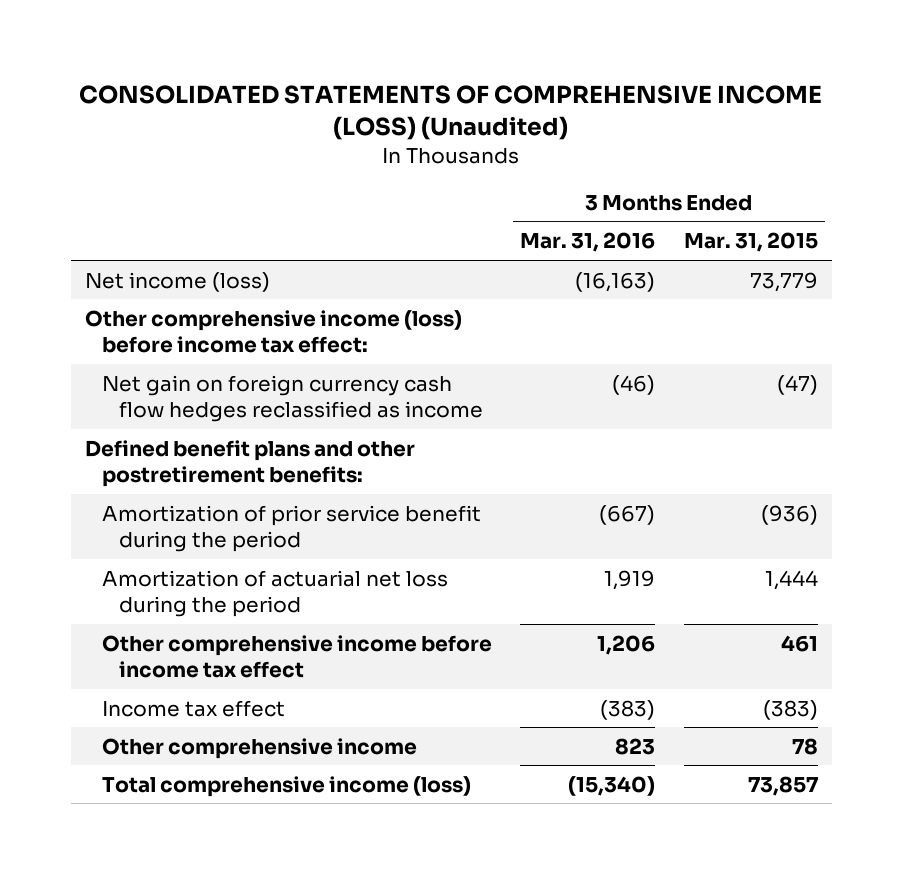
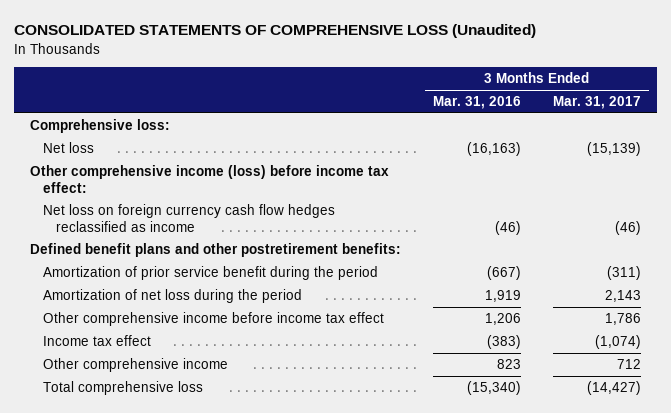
- CONSOLIDATED STATEMENTS OF COMPREHENSIVE INCOME (LOSS) (Unaudited)
+ CONSOLIDATED STATEMENTS OF COMPREHENSIVE LOSS (Unaudited)
- | 3 Months Ended Mar. 31, 2016 | 3 Months Ended Mar. 31, 2015
+ | 3 Months Ended Mar. 31, 2016 | 3 Months Ended Mar. 31, 2017
- Net income (loss) | (16,163) | 73,779
+ Comprehensive loss:
+ Net loss | (16,163) | (15,139)
- Net gain on foreign currency cash flow hedges reclassified as income | (46) | (47)
+ Net loss on foreign currency cash flow hedges reclassified as income | (46) | (46)
- Amortization of actuarial net loss during the period | 1,919 | 1,444
+ Amortization of net loss during the period | 1,919 | 2,143
- Total comprehensive income (loss) | (15,340) | 73,857
+ Total comprehensive loss | (15,340) | (14,427)

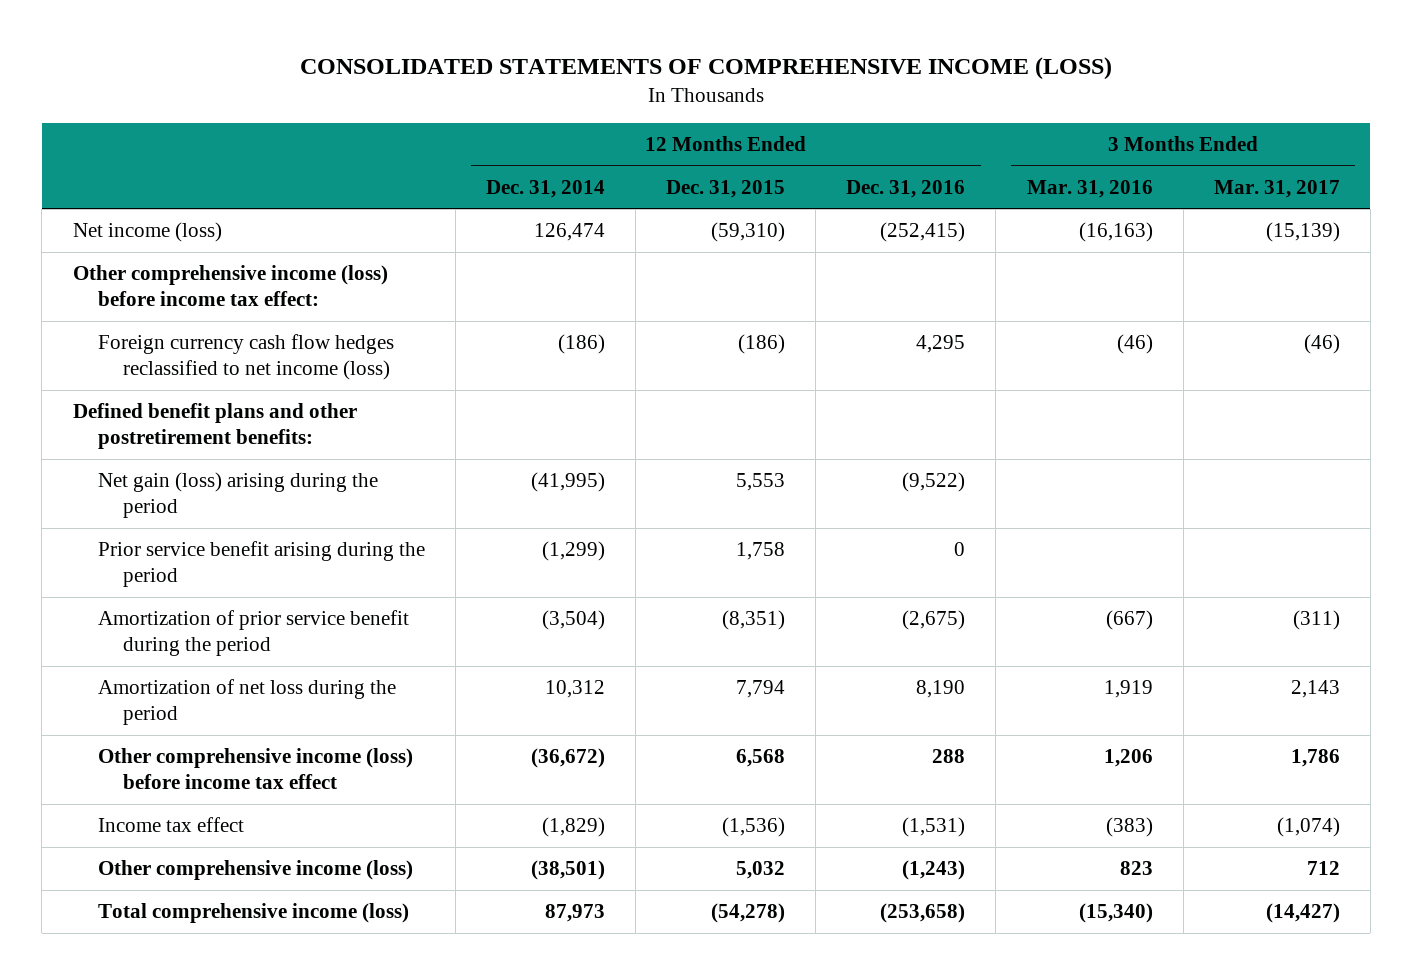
- CONSOLIDATED STATEMENTS OF COMPREHENSIVE LOSS (Unaudited)
+ CONSOLIDATED STATEMENTS OF COMPREHENSIVE INCOME (LOSS)
- | 3 Months Ended Mar. 31, 2016 | 3 Months Ended Mar. 31, 2017
+ | 12 Months Ended Dec. 31, 2014 | 12 Months Ended Dec. 31, 2015 | 12 Months Ended Dec. 31, 2016 | 3 Months Ended Mar. 31, 2016 | 3 Months Ended Mar. 31, 2017
- Comprehensive loss:
- Net loss | (16,163) | (15,139)
+ Net income (loss) | 126,474 | (59,310) | (252,415) | (16,163) | (15,139)
- Net loss on foreign currency cash flow hedges reclassified as income | (46) | (46)
+ Foreign currency cash flow hedges reclassified to net income (loss) | (186) | (186) | 4,295 | (46) | (46)
+ Net gain (loss) arising during the period | (41,995) | 5,553 | (9,522) | |
+ Prior service benefit arising during the period | (1,299) | 1,758 | 0 | |
- Other comprehensive income before income tax effect | 1,206 | 1,786
+ Other comprehensive income (loss) before income tax effect | (36,672) | 6,568 | 288 | 1,206 | 1,786
- Other comprehensive income | 823 | 712
- Total comprehensive loss | (15,340) | (14,427)
+ Other comprehensive income (loss) | (38,501) | 5,032 | (1,243) | 823 | 712
+ Total comprehensive income (loss) | 87,973 | (54,278) | (253,658) | (15,340) | (14,427)

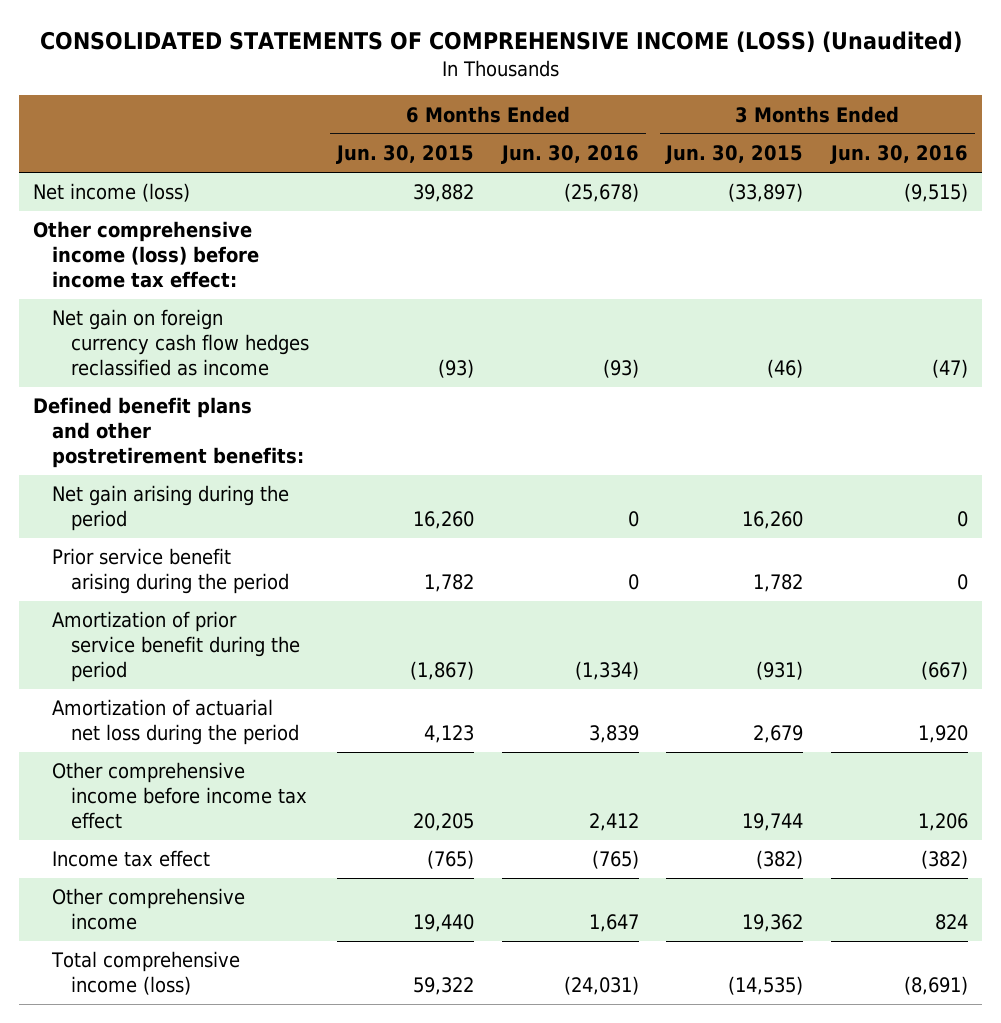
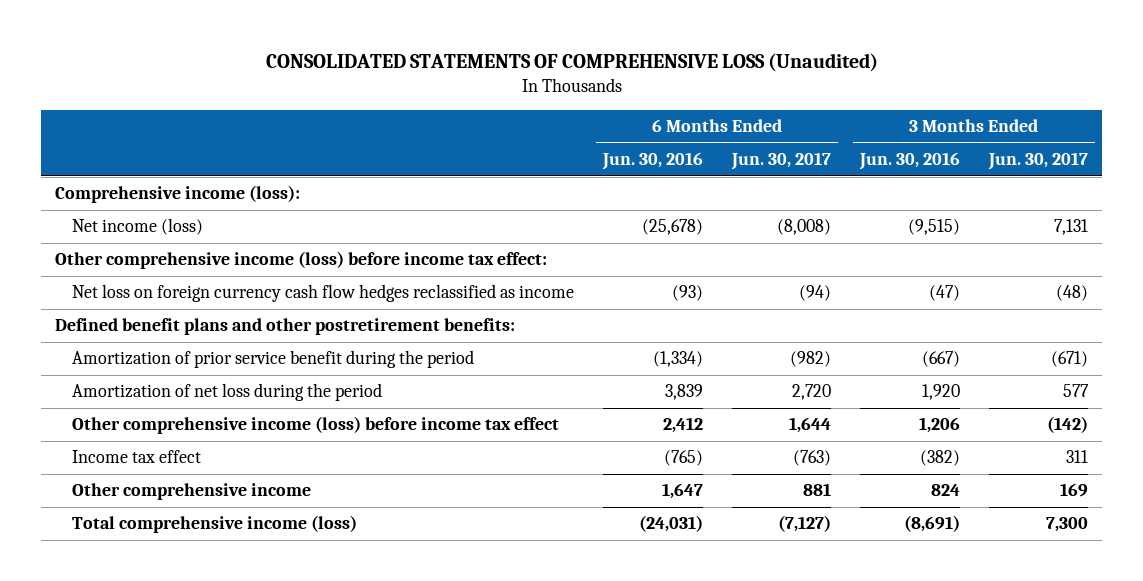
- CONSOLIDATED STATEMENTS OF COMPREHENSIVE INCOME (LOSS) (Unaudited)
+ CONSOLIDATED STATEMENTS OF COMPREHENSIVE LOSS (Unaudited)
- | 6 Months Ended Jun. 30, 2015 | 6 Months Ended Jun. 30, 2016 | 3 Months Ended Jun. 30, 2015 | 3 Months Ended Jun. 30, 2016
+ | 6 Months Ended Jun. 30, 2016 | 6 Months Ended Jun. 30, 2017 | 3 Months Ended Jun. 30, 2016 | 3 Months Ended Jun. 30, 2017
+ Comprehensive income (loss):
- Net gain on foreign currency cash flow hedges reclassified as income | (93) | (93) | (46) | (47)
+ Net loss on foreign currency cash flow hedges reclassified as income | (93) | (94) | (47) | (48)
- Net gain arising during the period | 16,260 | 0 | 16,260 | 0
- Prior service benefit arising during the period | 1,782 | 0 | 1,782 | 0
- Amortization of actuarial net loss during the period | 4,123 | 3,839 | 2,679 | 1,920
- Other comprehensive income before income tax effect | 20,205 | 2,412 | 19,744 | 1,206
+ Amortization of net loss during the period | 3,839 | 2,720 | 1,920 | 577
+ Other comprehensive income (loss) before income tax effect | 2,412 | 1,644 | 1,206 | (142)

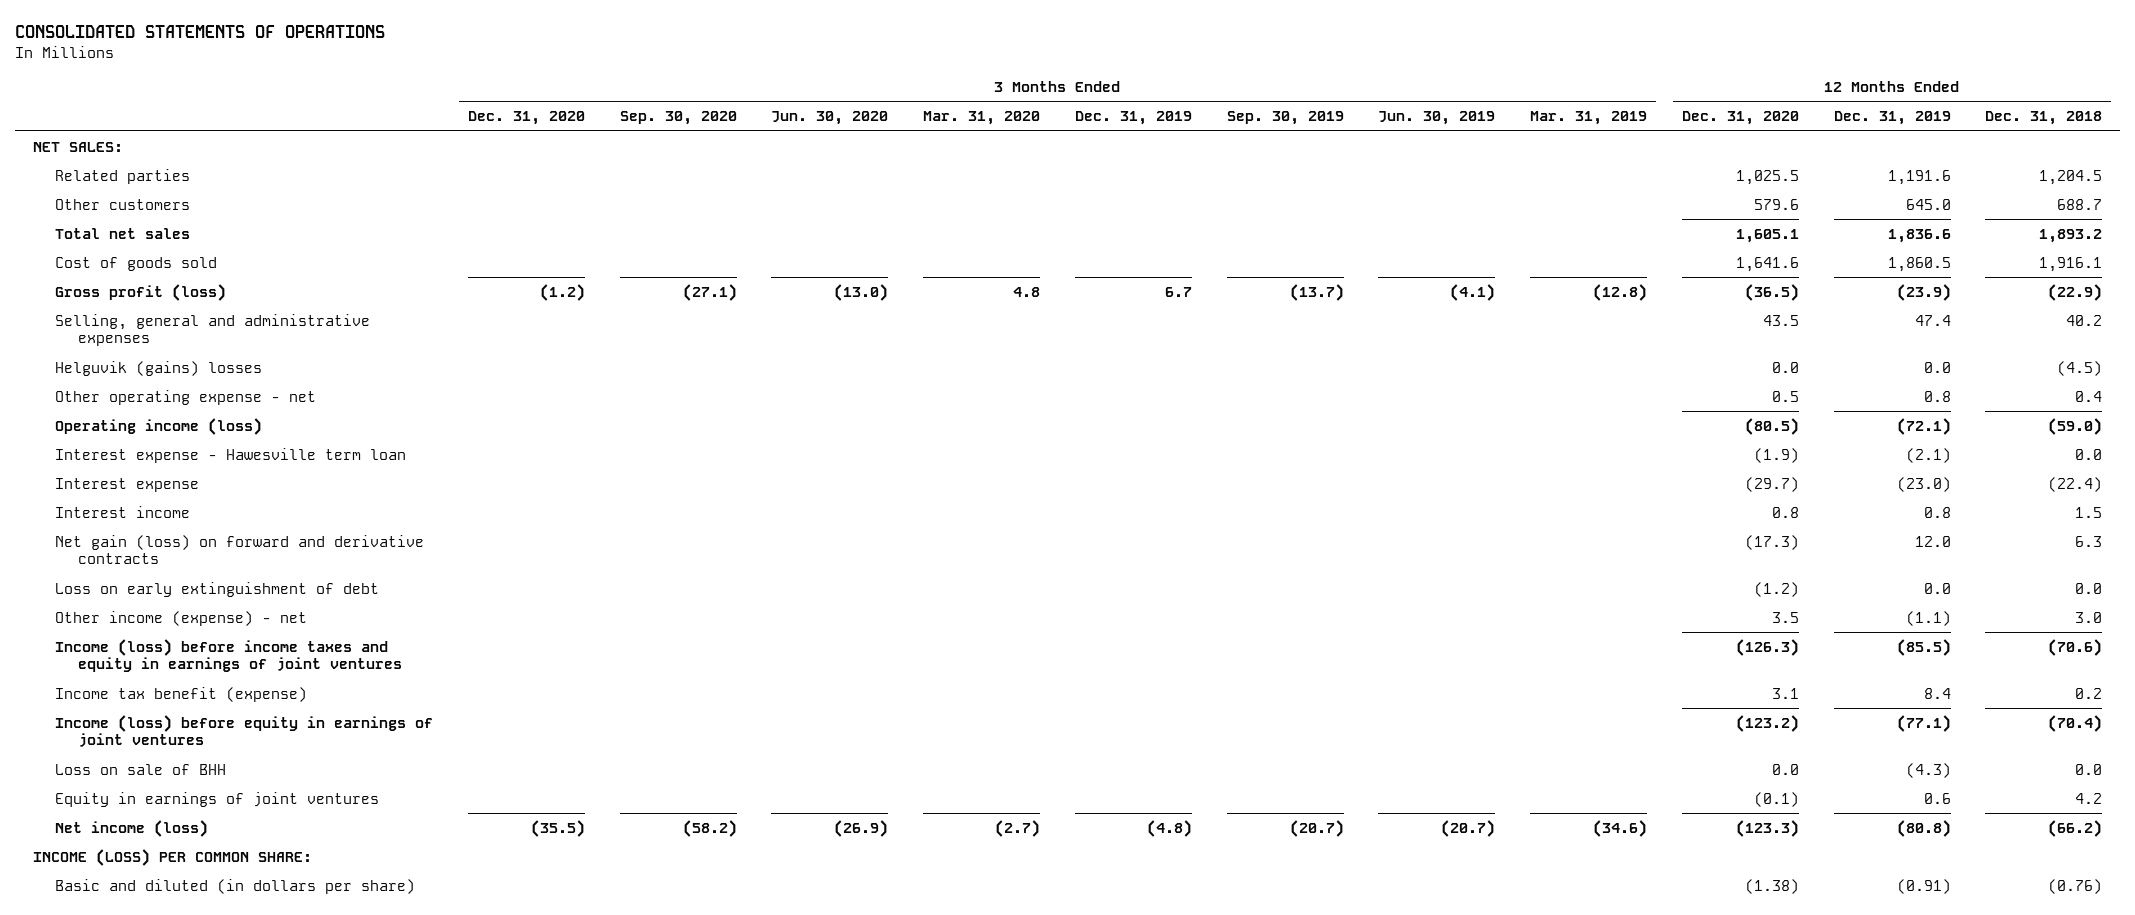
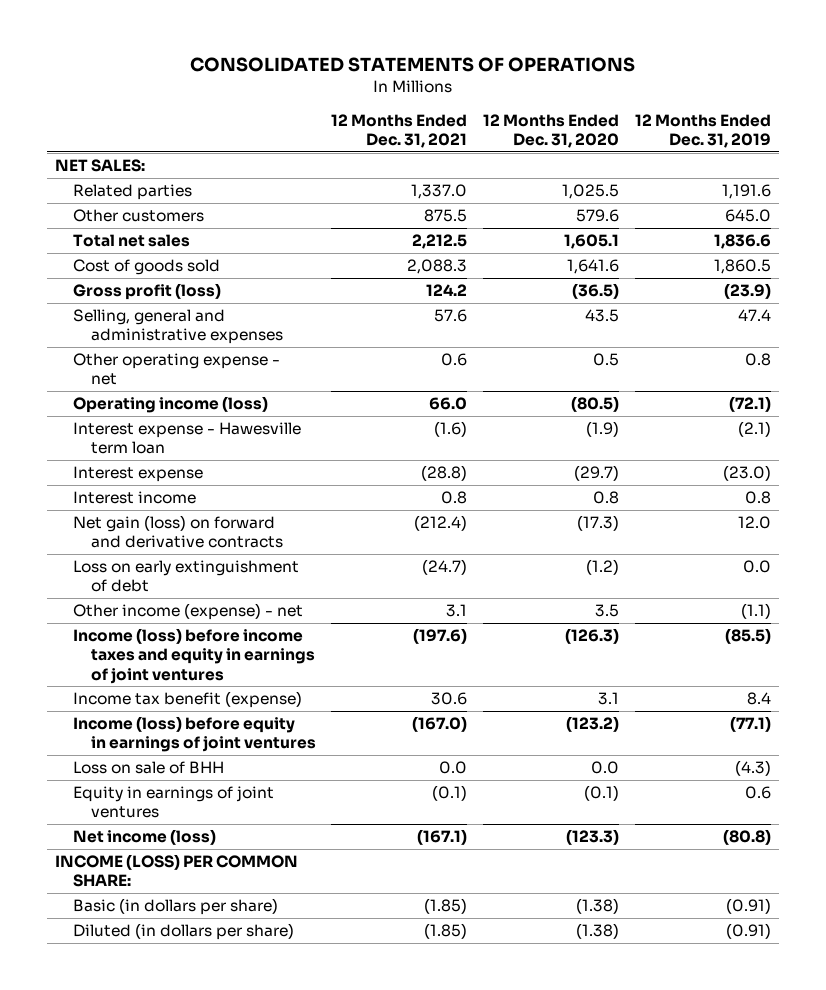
- | 3 Months Ended Dec. 31, 2020 | 3 Months Ended Sep. 30, 2020 | 3 Months Ended Jun. 30, 2020 | 3 Months Ended Mar. 31, 2020 | 3 Months Ended Dec. 31, 2019 | 3 Months Ended Sep. 30, 2019 | 3 Months Ended Jun. 30, 2019 | 3 Months Ended Mar. 31, 2019 | 12 Months Ended Dec. 31, 2020 | 12 Months Ended Dec. 31, 2019 | 12 Months Ended Dec. 31, 2018
+ | 12 Months Ended Dec. 31, 2021 | 12 Months Ended Dec. 31, 2020 | 12 Months Ended Dec. 31, 2019
- Helguvik (gains) losses | | | | | | | | | 0.0 | 0.0 | (4.5)
- Basic and diluted (in dollars per share) | | | | | | | | | (1.38) | (0.91) | (0.76)
+ Basic (in dollars per share) | (1.85) | (1.38) | (0.91)
+ Diluted (in dollars per share) | (1.85) | (1.38) | (0.91)

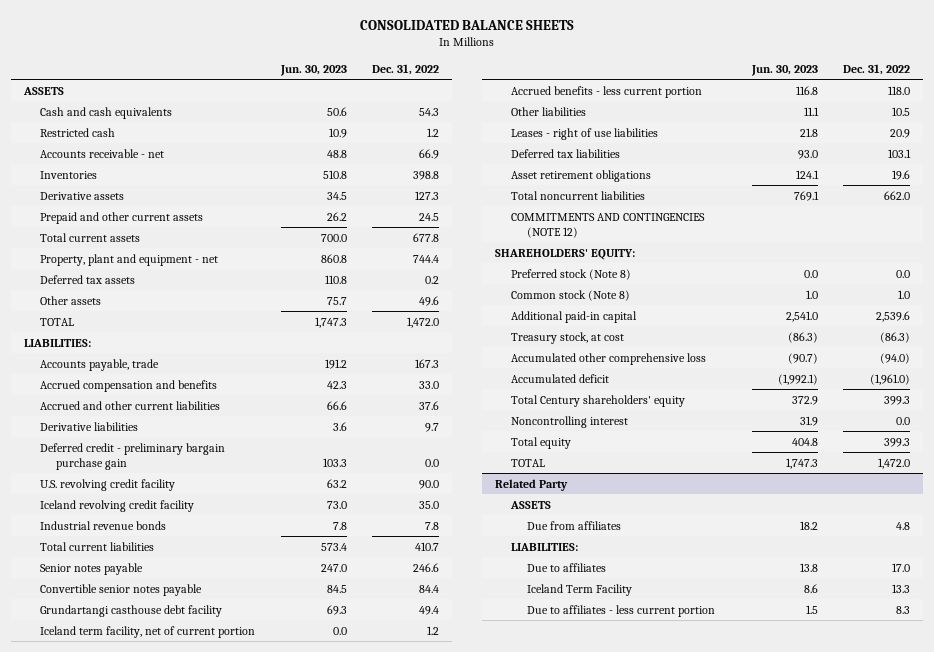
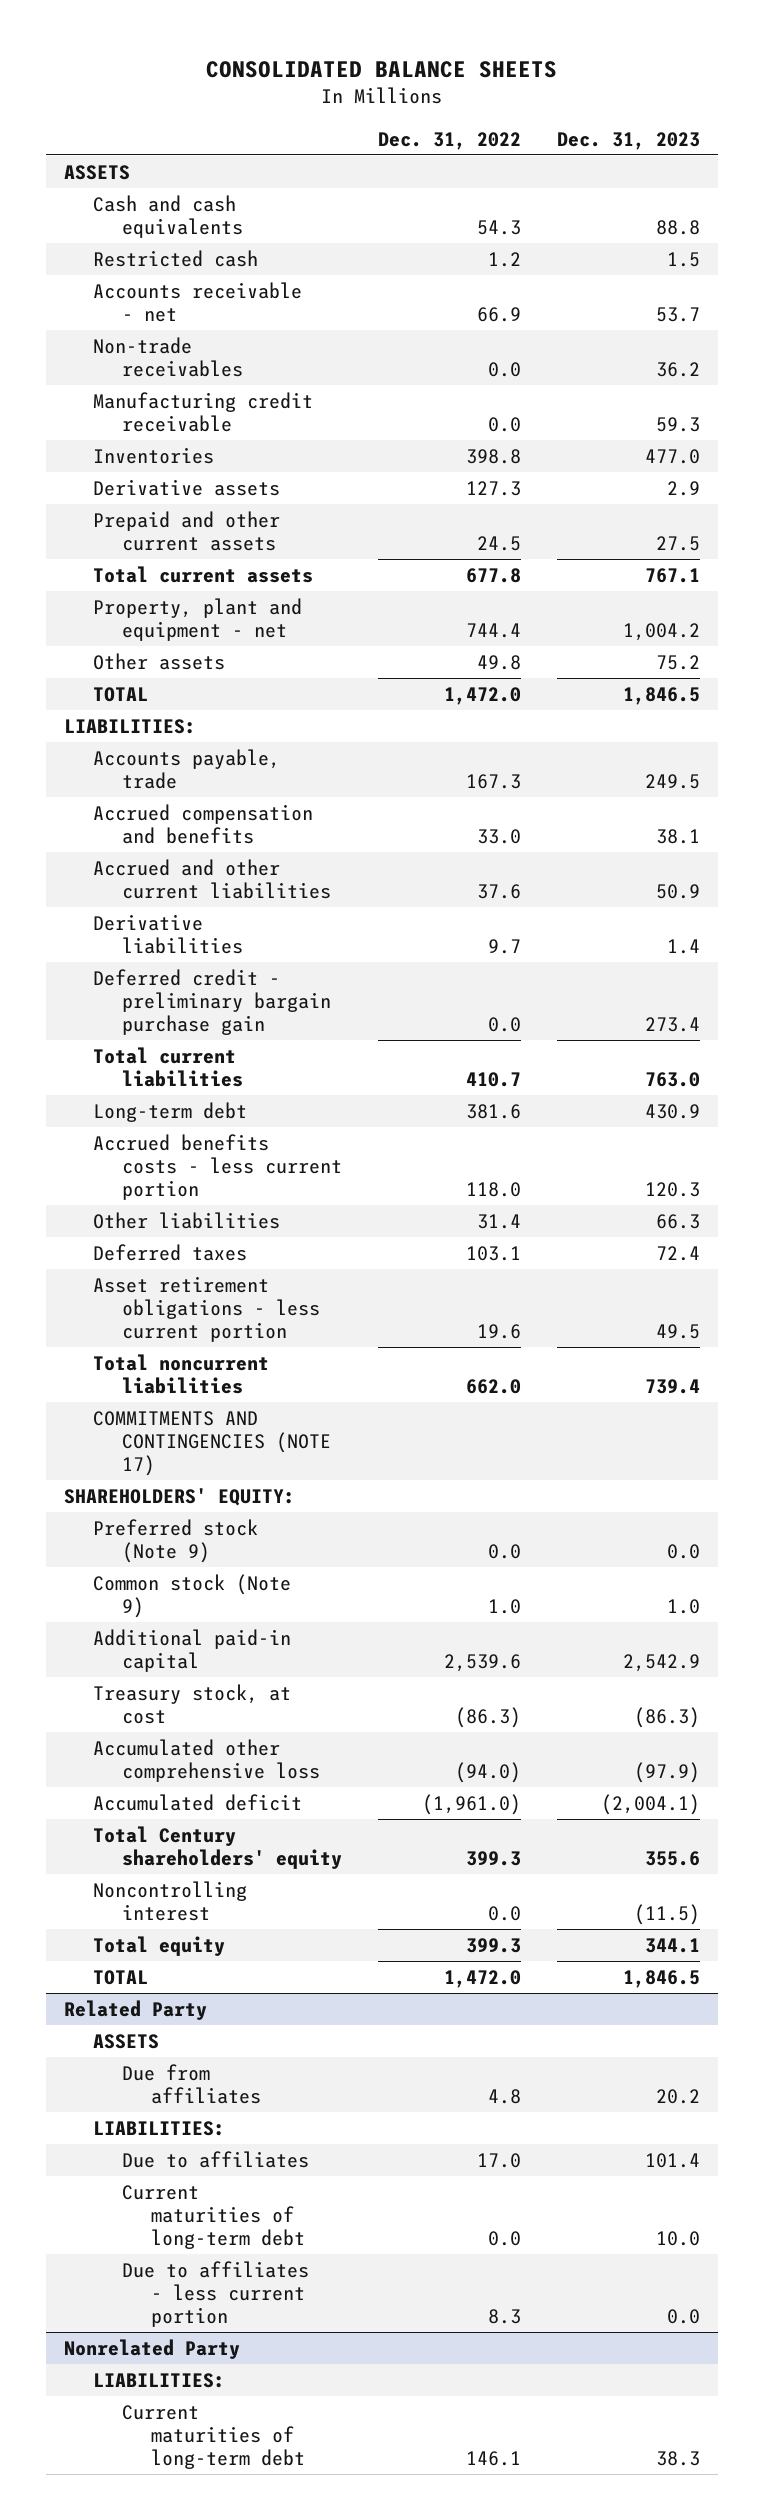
- | Jun. 30, 2023 | Dec. 31, 2022
+ | Dec. 31, 2022 | Dec. 31, 2023
+ Non-trade receivables | 0.0 | 36.2
+ Manufacturing credit receivable | 0.0 | 59.3
- Deferred tax assets | 110.8 | 0.2
- Other assets | 75.7 | 49.6
+ Other assets | 49.8 | 75.2
- U.S. revolving credit facility | 63.2 | 90.0
- Iceland revolving credit facility | 73.0 | 35.0
- Industrial revenue bonds | 7.8 | 7.8
- Senior notes payable | 247.0 | 246.6
- Convertible senior notes payable | 84.5 | 84.4
- Grundartangi casthouse debt facility | 69.3 | 49.4
- Iceland term facility, net of current portion | 0.0 | 1.2
- Accrued benefits - less current portion | 116.8 | 118.0
- Other liabilities | 11.1 | 10.5
- Leases - right of use liabilities | 21.8 | 20.9
- Deferred tax liabilities | 93.0 | 103.1
- Asset retirement obligations | 124.1 | 19.6
+ Long-term debt | 381.6 | 430.9
+ Accrued benefits costs - less current portion | 118.0 | 120.3
+ Other liabilities | 31.4 | 66.3
+ Deferred taxes | 103.1 | 72.4
+ Asset retirement obligations - less current portion | 19.6 | 49.5
- COMMITMENTS AND CONTINGENCIES (NOTE 12)
+ COMMITMENTS AND CONTINGENCIES (NOTE 17)
- Preferred stock (Note 8) | 0.0 | 0.0
- Common stock (Note 8) | 1.0 | 1.0
+ Preferred stock (Note 9) | 0.0 | 0.0
+ Common stock (Note 9) | 1.0 | 1.0
@ Related Party
- Iceland Term Facility | 8.6 | 13.3
+ Current maturities of long-term debt | 0.0 | 10.0
+ Nonrelated Party
+ LIABILITIES:
+ Current maturities of long-term debt | 146.1 | 38.3

